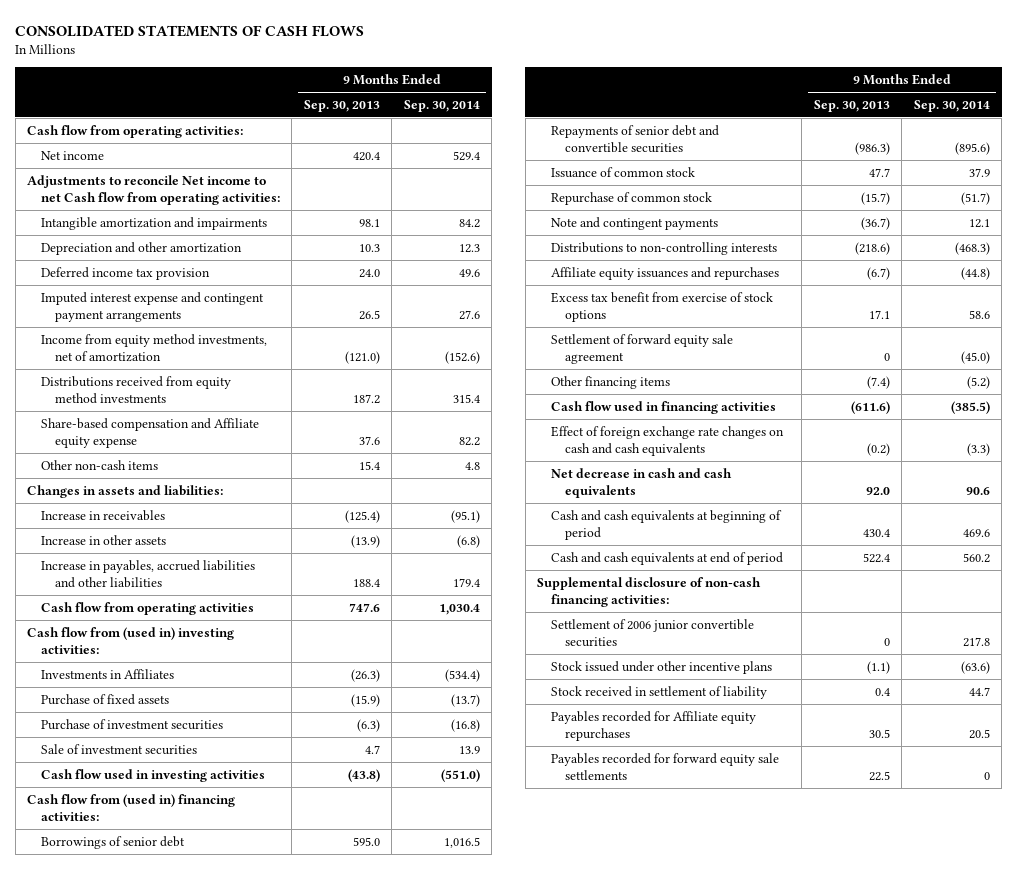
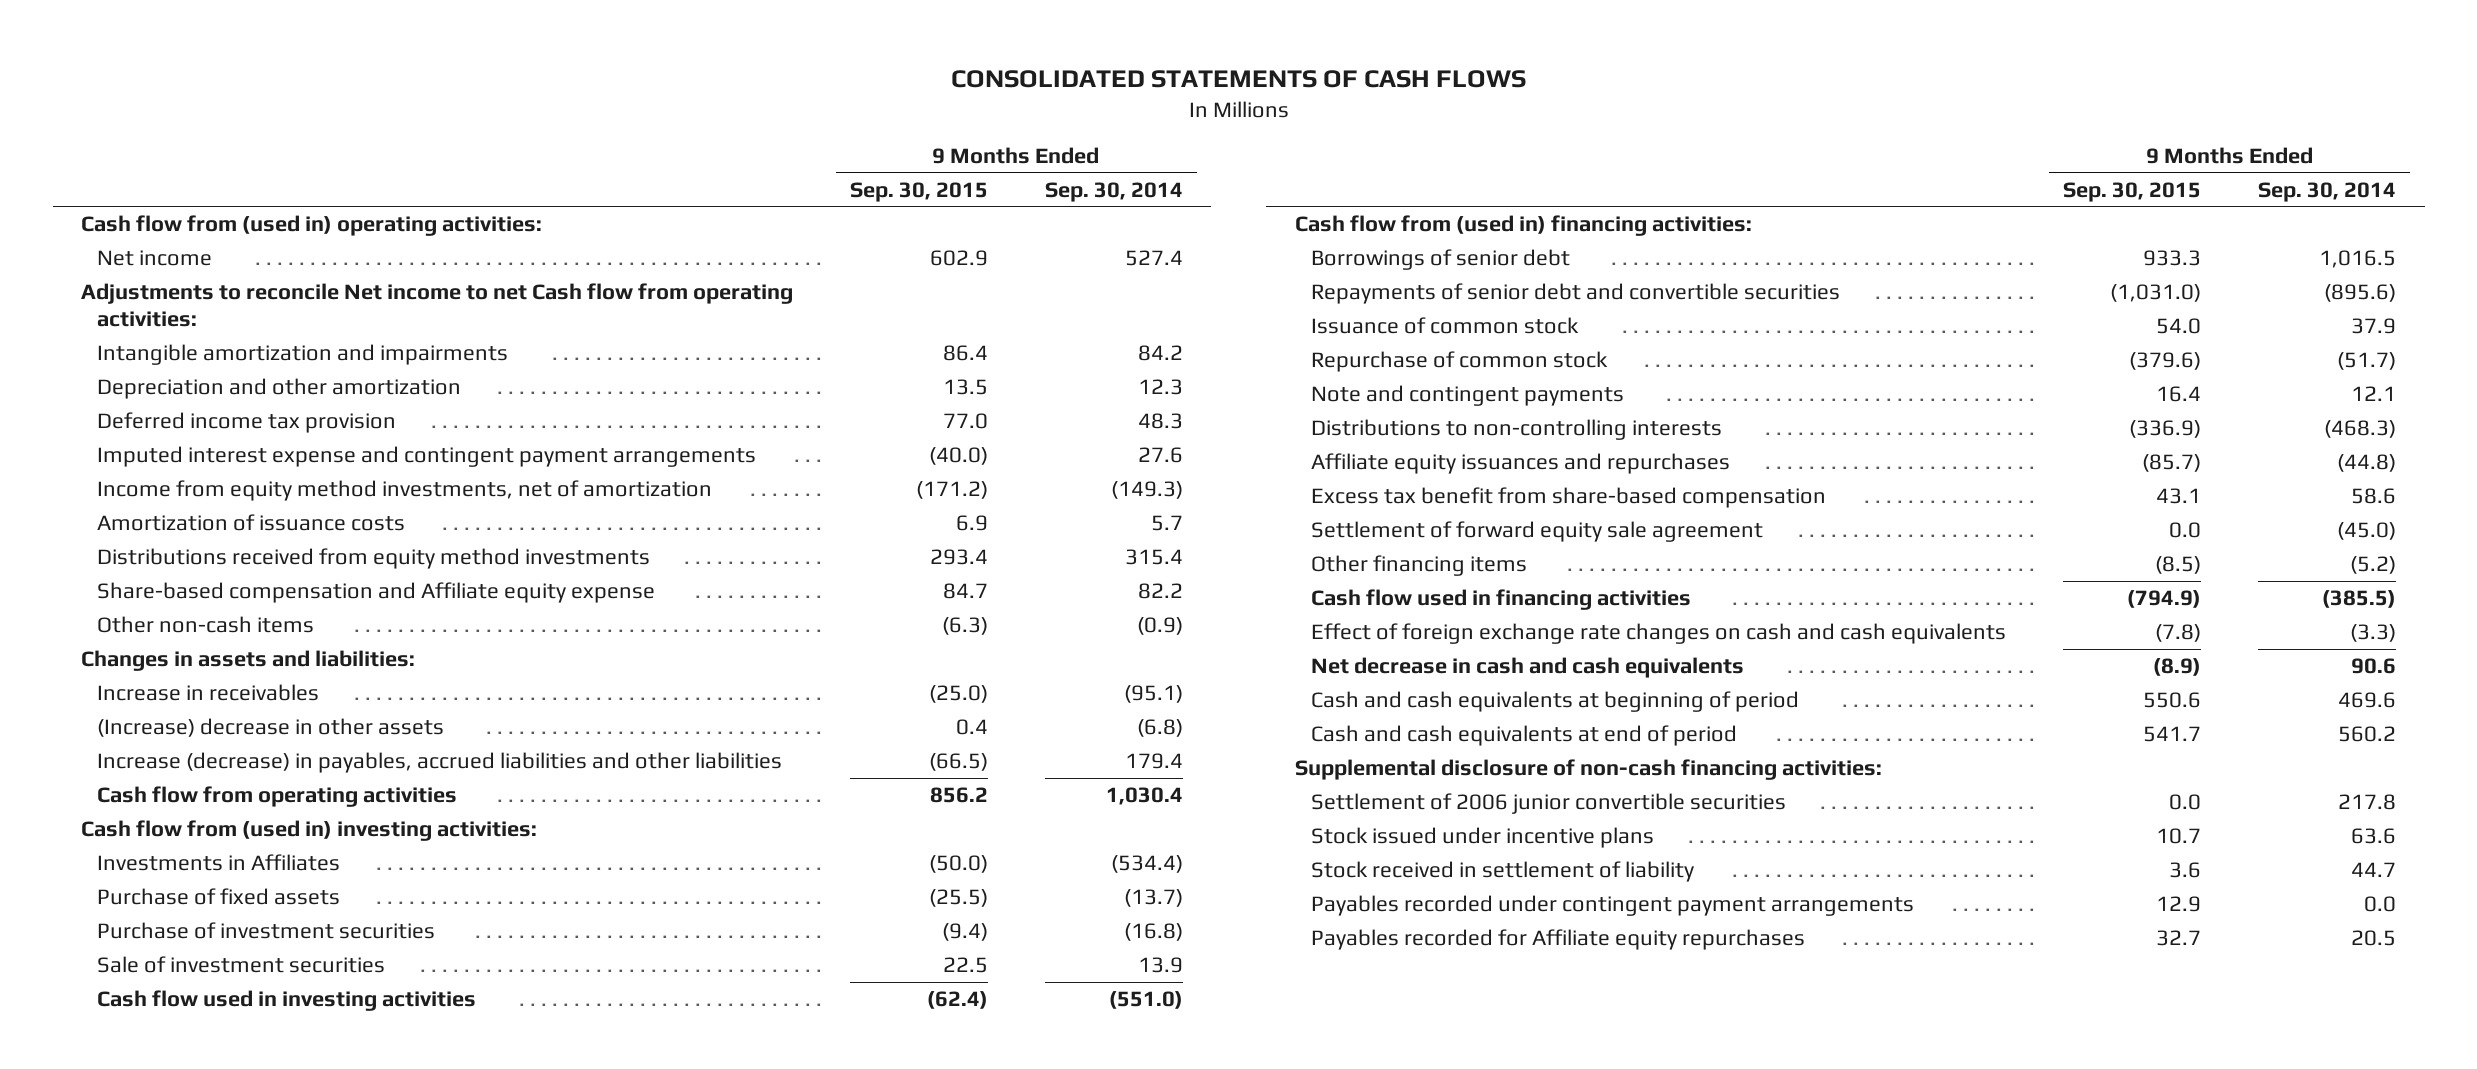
- | 9 Months Ended Sep. 30, 2013 | 9 Months Ended Sep. 30, 2014
+ | 9 Months Ended Sep. 30, 2015 | 9 Months Ended Sep. 30, 2014
- Cash flow from operating activities:
- Net income | 420.4 | 529.4
+ Cash flow from (used in) operating activities:
+ Net income | 602.9 | 527.4
- Deferred income tax provision | 24.0 | 49.6
+ Deferred income tax provision | 77.0 | 48.3
- Income from equity method investments, net of amortization | (121.0) | (152.6)
+ Income from equity method investments, net of amortization | (171.2) | (149.3)
+ Amortization of issuance costs | 6.9 | 5.7
- Other non-cash items | 15.4 | 4.8
+ Other non-cash items | (6.3) | (0.9)
- Increase in other assets | (13.9) | (6.8)
- Increase in payables, accrued liabilities and other liabilities | 188.4 | 179.4
+ (Increase) decrease in other assets | 0.4 | (6.8)
+ Increase (decrease) in payables, accrued liabilities and other liabilities | (66.5) | 179.4
- Excess tax benefit from exercise of stock options | 17.1 | 58.6
+ Excess tax benefit from share-based compensation | 43.1 | 58.6
- Stock issued under other incentive plans | (1.1) | (63.6)
+ Stock issued under incentive plans | 10.7 | 63.6
+ Payables recorded under contingent payment arrangements | 12.9 | 0.0
- Payables recorded for forward equity sale settlements | 22.5 | 0

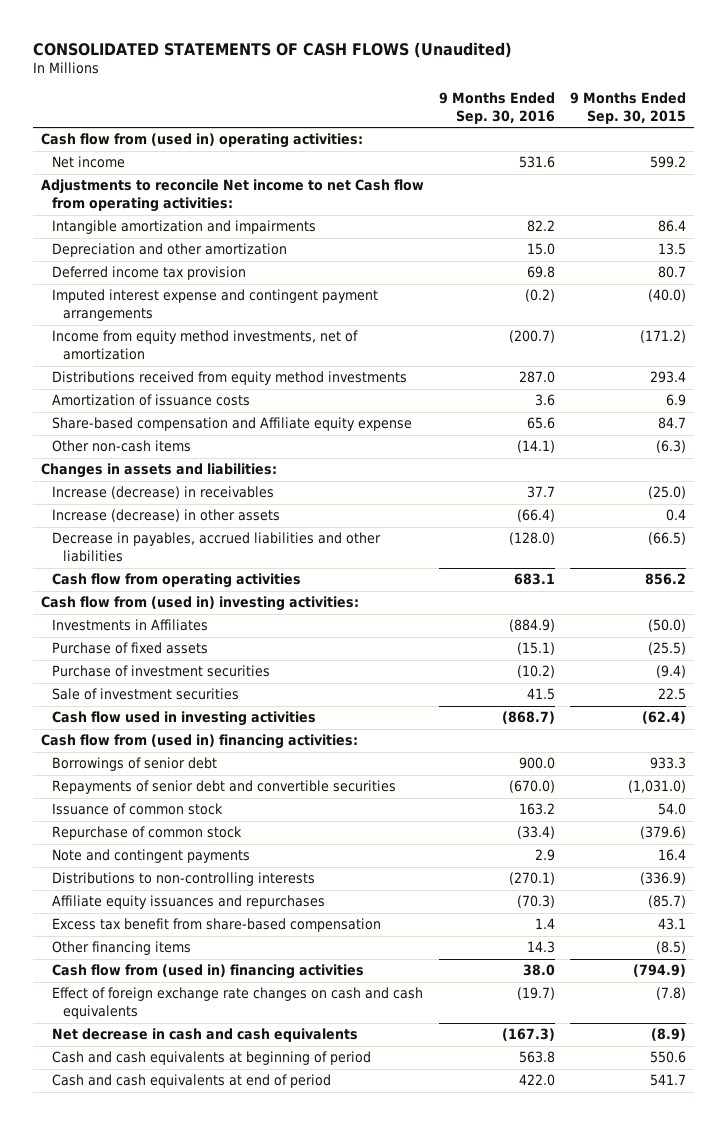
- CONSOLIDATED STATEMENTS OF CASH FLOWS
+ CONSOLIDATED STATEMENTS OF CASH FLOWS (Unaudited)
- | 9 Months Ended Sep. 30, 2015 | 9 Months Ended Sep. 30, 2014
+ | 9 Months Ended Sep. 30, 2016 | 9 Months Ended Sep. 30, 2015
- Net income | 602.9 | 527.4
+ Net income | 531.6 | 599.2
- Deferred income tax provision | 77.0 | 48.3
+ Deferred income tax provision | 69.8 | 80.7
moved down: Amortization of issuance costs | 3.6 | 6.9
- Increase in receivables | (25.0) | (95.1)
- (Increase) decrease in other assets | 0.4 | (6.8)
- Increase (decrease) in payables, accrued liabilities and other liabilities | (66.5) | 179.4
+ Increase (decrease) in receivables | 37.7 | (25.0)
+ Increase (decrease) in other assets | (66.4) | 0.4
+ Decrease in payables, accrued liabilities and other liabilities | (128.0) | (66.5)
- Settlement of forward equity sale agreement | 0.0 | (45.0)
- Cash flow used in financing activities | (794.9) | (385.5)
+ Cash flow from (used in) financing activities | 38.0 | (794.9)
- Supplemental disclosure of non-cash financing activities:
- Settlement of 2006 junior convertible securities | 0.0 | 217.8
- Stock issued under incentive plans | 10.7 | 63.6
- Stock received in settlement of liability | 3.6 | 44.7
- Payables recorded under contingent payment arrangements | 12.9 | 0.0
- Payables recorded for Affiliate equity repurchases | 32.7 | 20.5

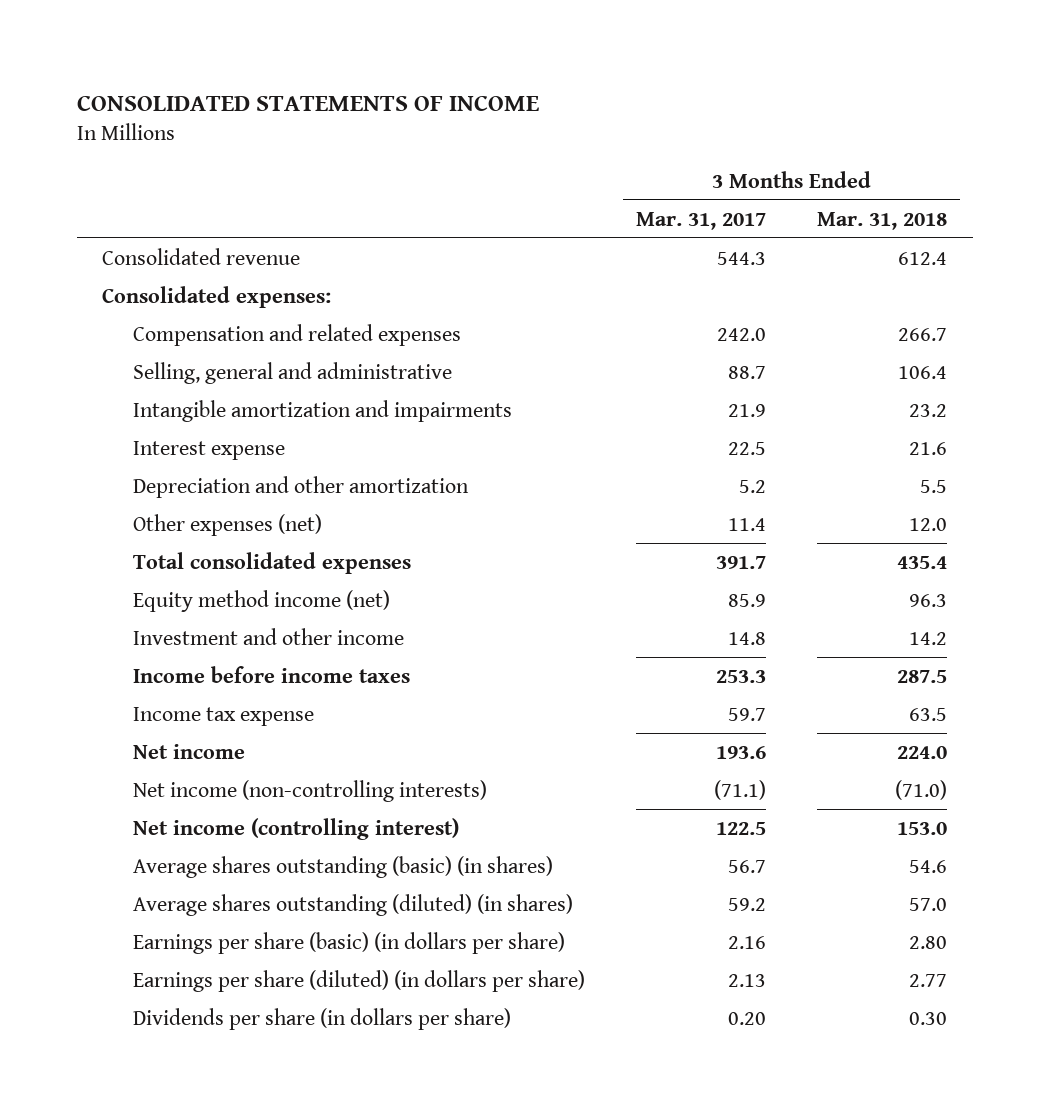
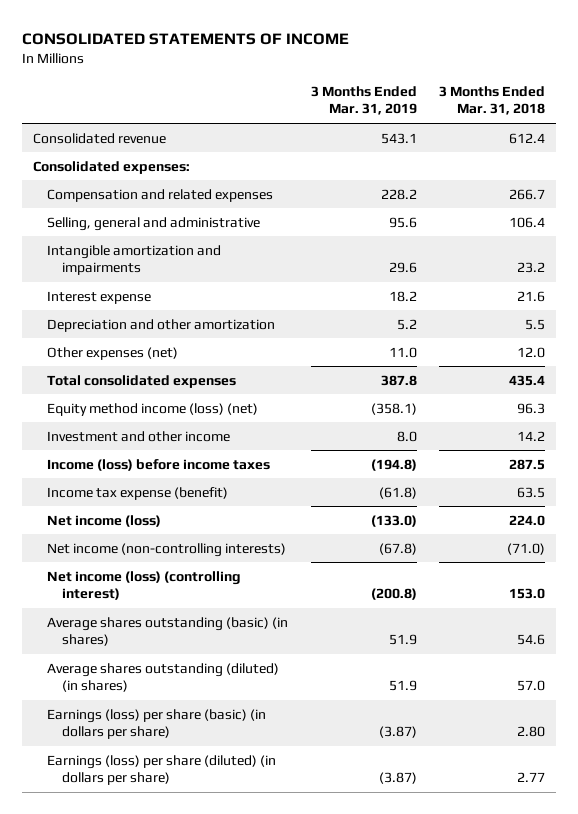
- | 3 Months Ended Mar. 31, 2017 | 3 Months Ended Mar. 31, 2018
+ | 3 Months Ended Mar. 31, 2019 | 3 Months Ended Mar. 31, 2018
- Equity method income (net) | 85.9 | 96.3
+ Equity method income (loss) (net) | (358.1) | 96.3
- Income before income taxes | 253.3 | 287.5
- Income tax expense | 59.7 | 63.5
- Net income | 193.6 | 224.0
+ Income (loss) before income taxes | (194.8) | 287.5
+ Income tax expense (benefit) | (61.8) | 63.5
+ Net income (loss) | (133.0) | 224.0
- Net income (controlling interest) | 122.5 | 153.0
+ Net income (loss) (controlling interest) | (200.8) | 153.0
- Earnings per share (basic) (in dollars per share) | 2.16 | 2.80
- Earnings per share (diluted) (in dollars per share) | 2.13 | 2.77
- Dividends per share (in dollars per share) | 0.20 | 0.30
+ Earnings (loss) per share (basic) (in dollars per share) | (3.87) | 2.80
+ Earnings (loss) per share (diluted) (in dollars per share) | (3.87) | 2.77

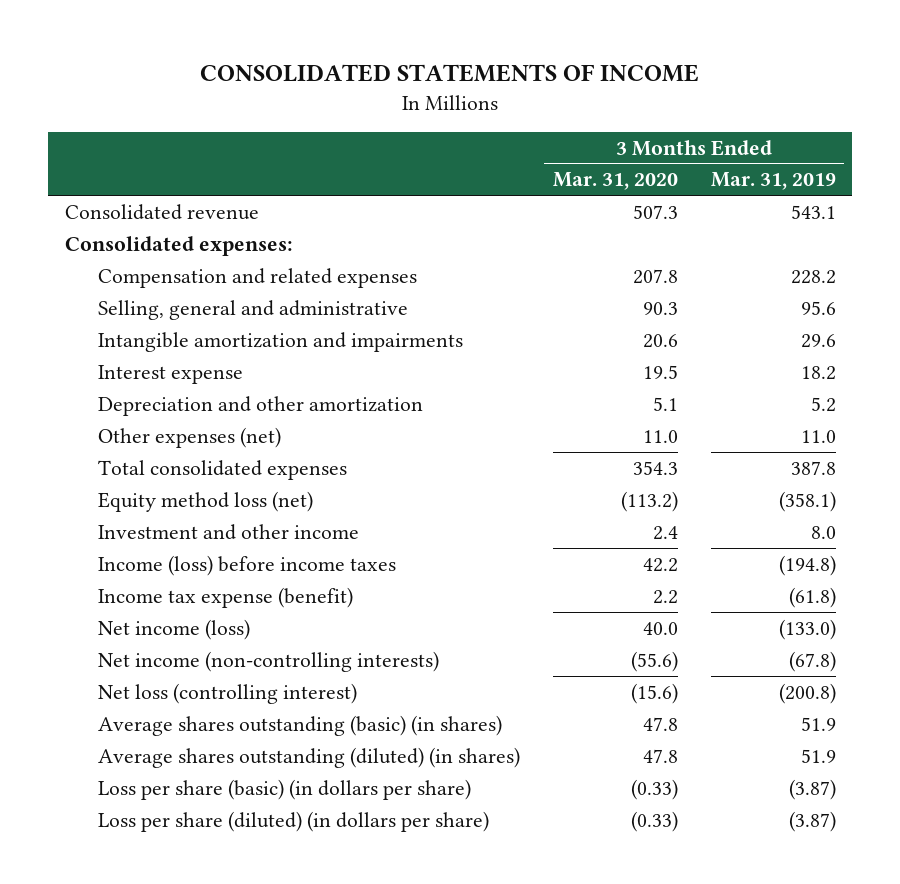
- | 3 Months Ended Mar. 31, 2019 | 3 Months Ended Mar. 31, 2018
+ | 3 Months Ended Mar. 31, 2020 | 3 Months Ended Mar. 31, 2019
- Equity method income (loss) (net) | (358.1) | 96.3
+ Equity method loss (net) | (113.2) | (358.1)
- Net income (loss) (controlling interest) | (200.8) | 153.0
+ Net loss (controlling interest) | (15.6) | (200.8)
- Earnings (loss) per share (basic) (in dollars per share) | (3.87) | 2.80
- Earnings (loss) per share (diluted) (in dollars per share) | (3.87) | 2.77
+ Loss per share (basic) (in dollars per share) | (0.33) | (3.87)
+ Loss per share (diluted) (in dollars per share) | (0.33) | (3.87)

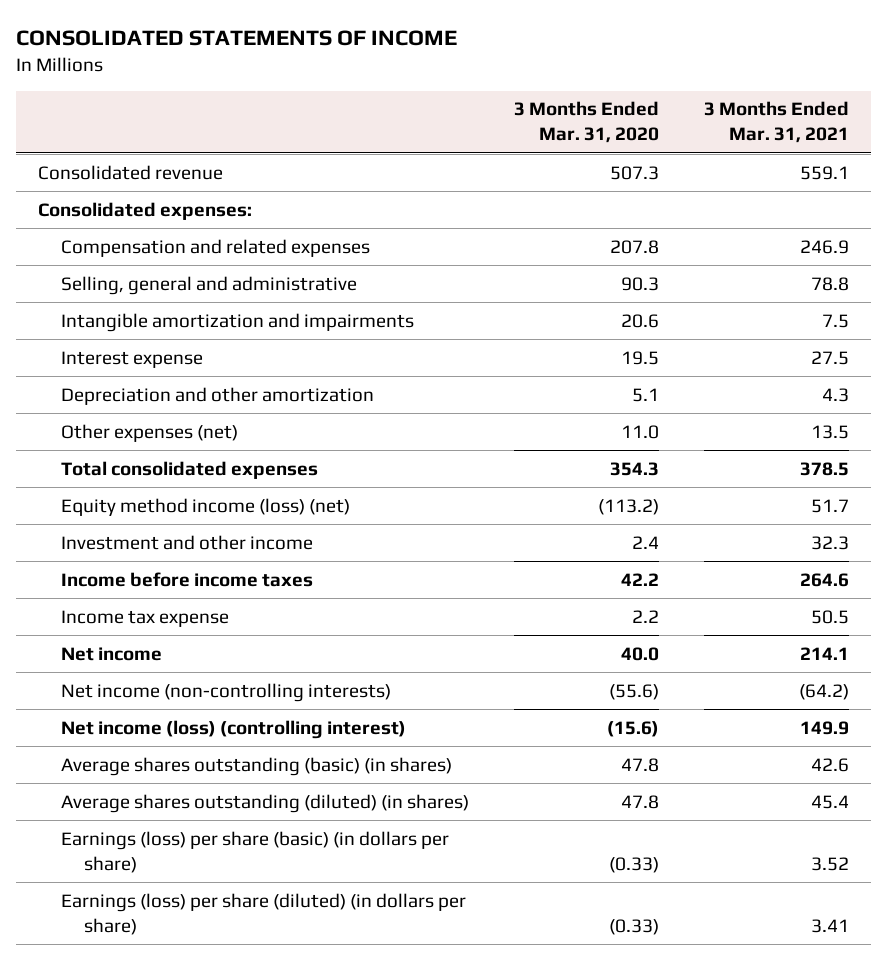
- | 3 Months Ended Mar. 31, 2020 | 3 Months Ended Mar. 31, 2019
+ | 3 Months Ended Mar. 31, 2020 | 3 Months Ended Mar. 31, 2021
- Equity method loss (net) | (113.2) | (358.1)
+ Equity method income (loss) (net) | (113.2) | 51.7
- Income (loss) before income taxes | 42.2 | (194.8)
- Income tax expense (benefit) | 2.2 | (61.8)
- Net income (loss) | 40.0 | (133.0)
+ Income before income taxes | 42.2 | 264.6
+ Income tax expense | 2.2 | 50.5
+ Net income | 40.0 | 214.1
- Net loss (controlling interest) | (15.6) | (200.8)
+ Net income (loss) (controlling interest) | (15.6) | 149.9
- Loss per share (basic) (in dollars per share) | (0.33) | (3.87)
- Loss per share (diluted) (in dollars per share) | (0.33) | (3.87)
+ Earnings (loss) per share (basic) (in dollars per share) | (0.33) | 3.52
+ Earnings (loss) per share (diluted) (in dollars per share) | (0.33) | 3.41

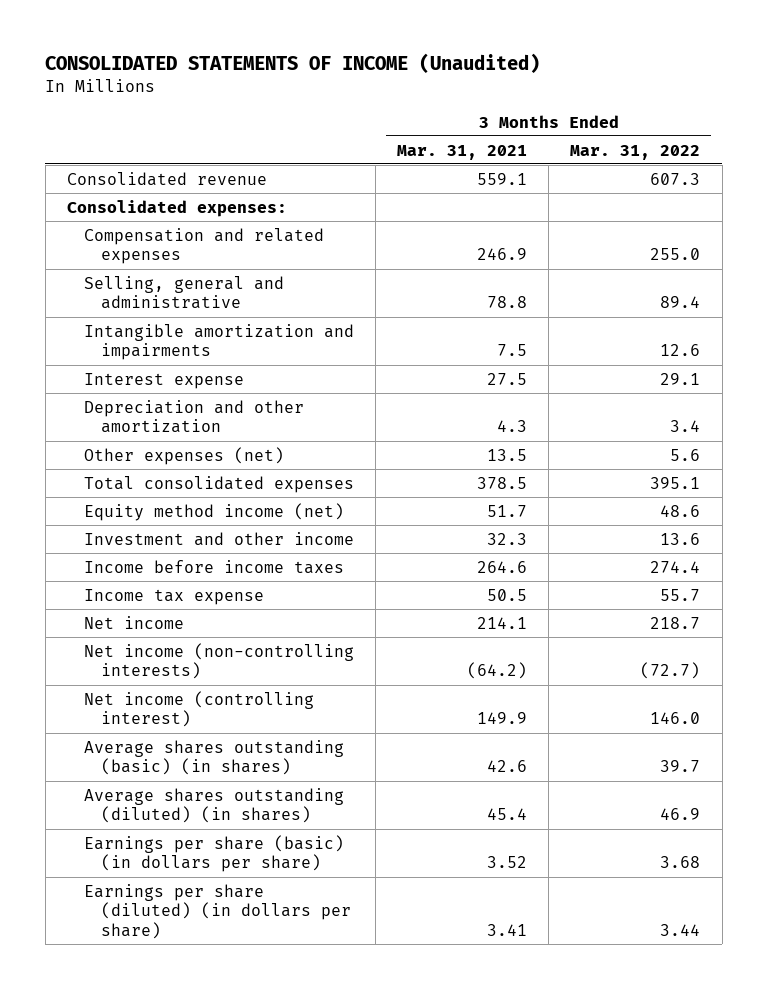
- CONSOLIDATED STATEMENTS OF INCOME
+ CONSOLIDATED STATEMENTS OF INCOME (Unaudited)
- | 3 Months Ended Mar. 31, 2020 | 3 Months Ended Mar. 31, 2021
+ | 3 Months Ended Mar. 31, 2021 | 3 Months Ended Mar. 31, 2022
- Equity method income (loss) (net) | (113.2) | 51.7
+ Equity method income (net) | 51.7 | 48.6
- Net income (loss) (controlling interest) | (15.6) | 149.9
+ Net income (controlling interest) | 149.9 | 146.0
- Earnings (loss) per share (basic) (in dollars per share) | (0.33) | 3.52
- Earnings (loss) per share (diluted) (in dollars per share) | (0.33) | 3.41
+ Earnings per share (basic) (in dollars per share) | 3.52 | 3.68
+ Earnings per share (diluted) (in dollars per share) | 3.41 | 3.44

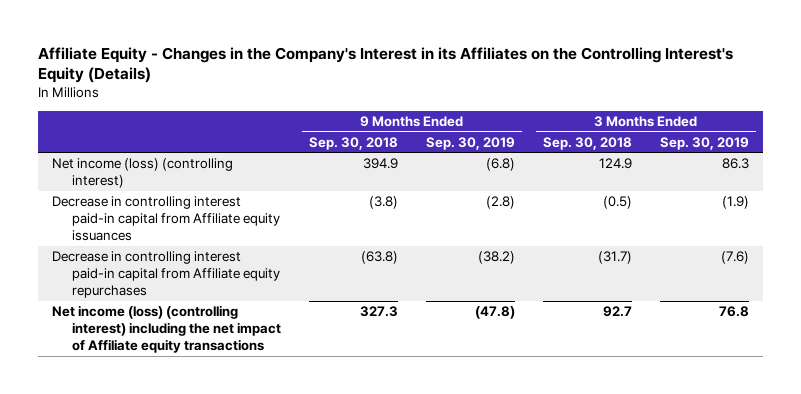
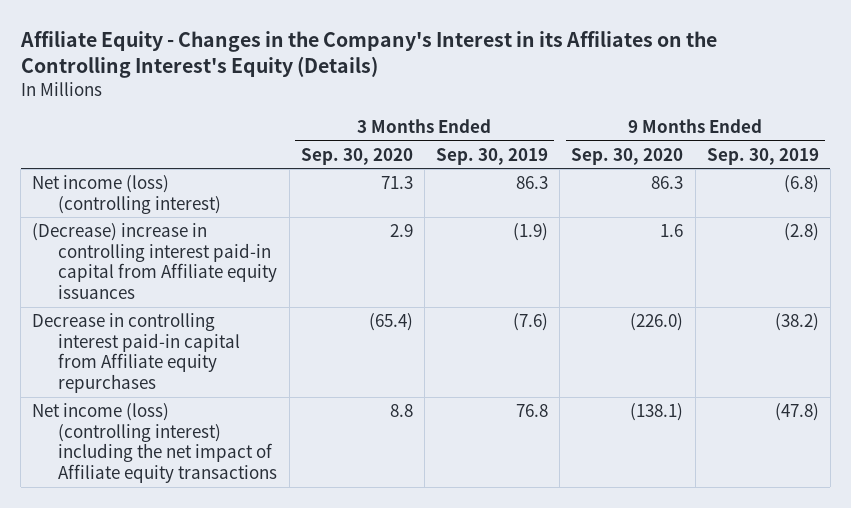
- | 9 Months Ended Sep. 30, 2018 | 9 Months Ended Sep. 30, 2019 | 3 Months Ended Sep. 30, 2018 | 3 Months Ended Sep. 30, 2019
+ | 3 Months Ended Sep. 30, 2020 | 3 Months Ended Sep. 30, 2019 | 9 Months Ended Sep. 30, 2020 | 9 Months Ended Sep. 30, 2019
- Decrease in controlling interest paid-in capital from Affiliate equity issuances | (3.8) | (2.8) | (0.5) | (1.9)
+ (Decrease) increase in controlling interest paid-in capital from Affiliate equity issuances | 2.9 | (1.9) | 1.6 | (2.8)

